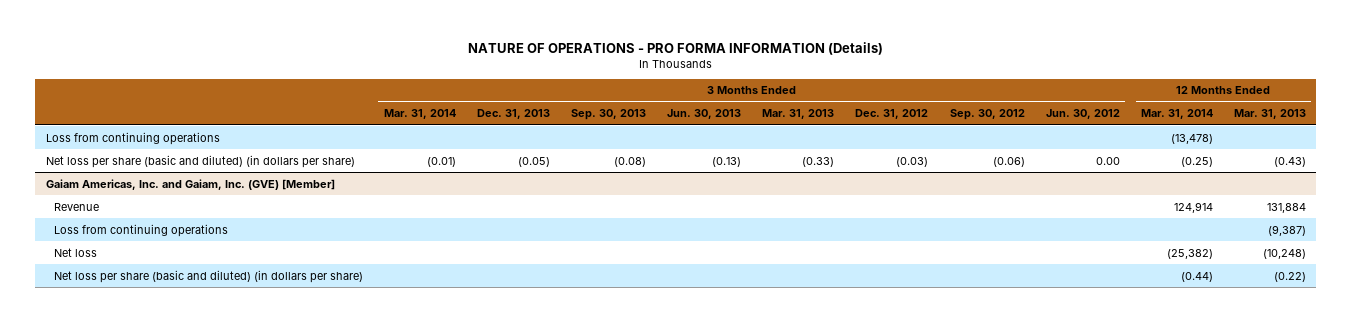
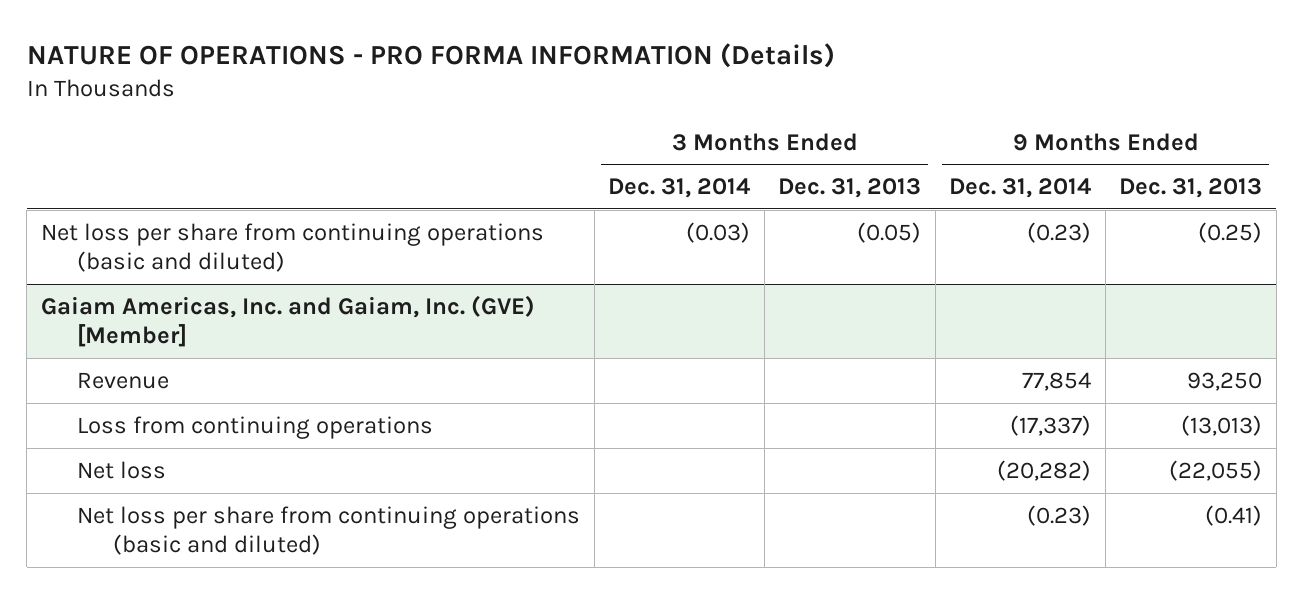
- | 3 Months Ended Mar. 31, 2014 | 3 Months Ended Dec. 31, 2013 | 3 Months Ended Sep. 30, 2013 | 3 Months Ended Jun. 30, 2013 | 3 Months Ended Mar. 31, 2013 | 3 Months Ended Dec. 31, 2012 | 3 Months Ended Sep. 30, 2012 | 3 Months Ended Jun. 30, 2012 | 12 Months Ended Mar. 31, 2014 | 12 Months Ended Mar. 31, 2013
+ | 3 Months Ended Dec. 31, 2014 | 3 Months Ended Dec. 31, 2013 | 9 Months Ended Dec. 31, 2014 | 9 Months Ended Dec. 31, 2013
- Loss from continuing operations | | | | | | | | | (13,478) |
- Net loss per share (basic and diluted) (in dollars per share) | (0.01) | (0.05) | (0.08) | (0.13) | (0.33) | (0.03) | (0.06) | 0.00 | (0.25) | (0.43)
+ Net loss per share from continuing operations (basic and diluted) | (0.03) | (0.05) | (0.23) | (0.25)
@ Gaiam Americas, Inc. and Gaiam, Inc. (GVE) [Member]
- Net loss per share (basic and diluted) (in dollars per share) | | | | | | | | | (0.44) | (0.22)
+ Net loss per share from continuing operations (basic and diluted) | | | (0.23) | (0.41)

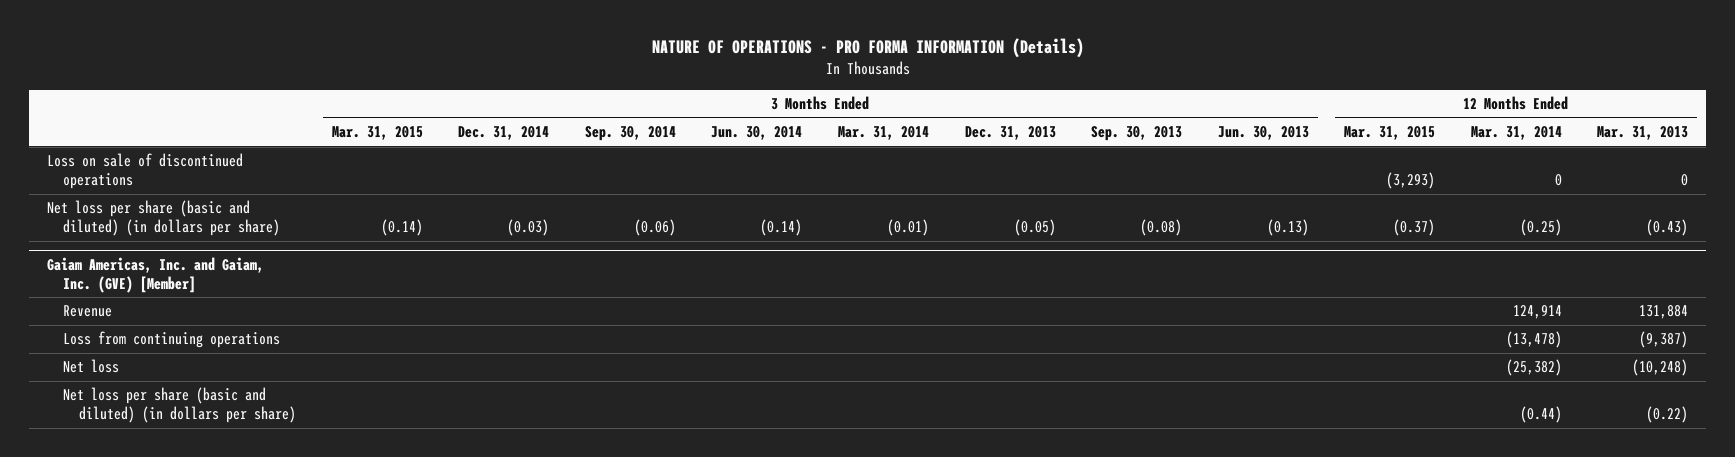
- | 3 Months Ended Dec. 31, 2014 | 3 Months Ended Dec. 31, 2013 | 9 Months Ended Dec. 31, 2014 | 9 Months Ended Dec. 31, 2013
+ | 3 Months Ended Mar. 31, 2015 | 3 Months Ended Dec. 31, 2014 | 3 Months Ended Sep. 30, 2014 | 3 Months Ended Jun. 30, 2014 | 3 Months Ended Mar. 31, 2014 | 3 Months Ended Dec. 31, 2013 | 3 Months Ended Sep. 30, 2013 | 3 Months Ended Jun. 30, 2013 | 12 Months Ended Mar. 31, 2015 | 12 Months Ended Mar. 31, 2014 | 12 Months Ended Mar. 31, 2013
- Net loss per share from continuing operations (basic and diluted) | (0.03) | (0.05) | (0.23) | (0.25)
+ Loss on sale of discontinued operations | | | | | | | | | (3,293) | 0 | 0
+ Net loss per share (basic and diluted) (in dollars per share) | (0.14) | (0.03) | (0.06) | (0.14) | (0.01) | (0.05) | (0.08) | (0.13) | (0.37) | (0.25) | (0.43)
@ Gaiam Americas, Inc. and Gaiam, Inc. (GVE) [Member]
- Net loss per share from continuing operations (basic and diluted) | | | (0.23) | (0.41)
+ Net loss per share (basic and diluted) (in dollars per share) | | | | | | | | | | (0.44) | (0.22)

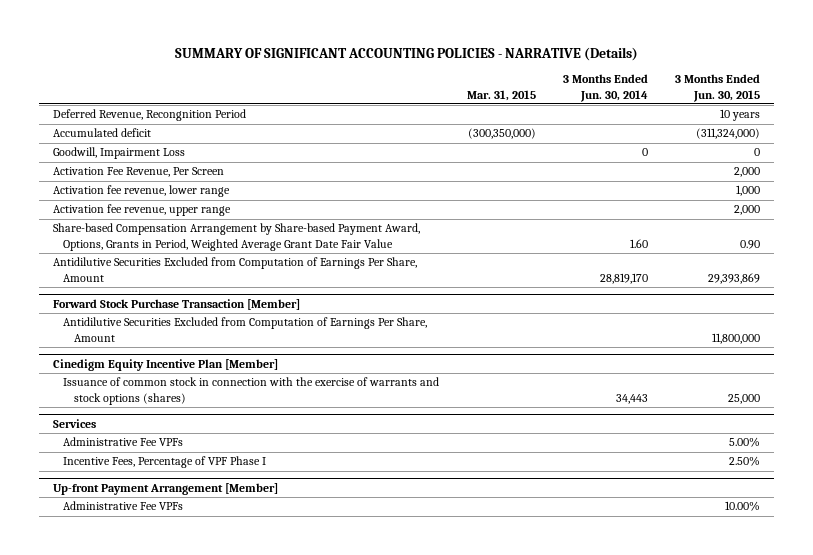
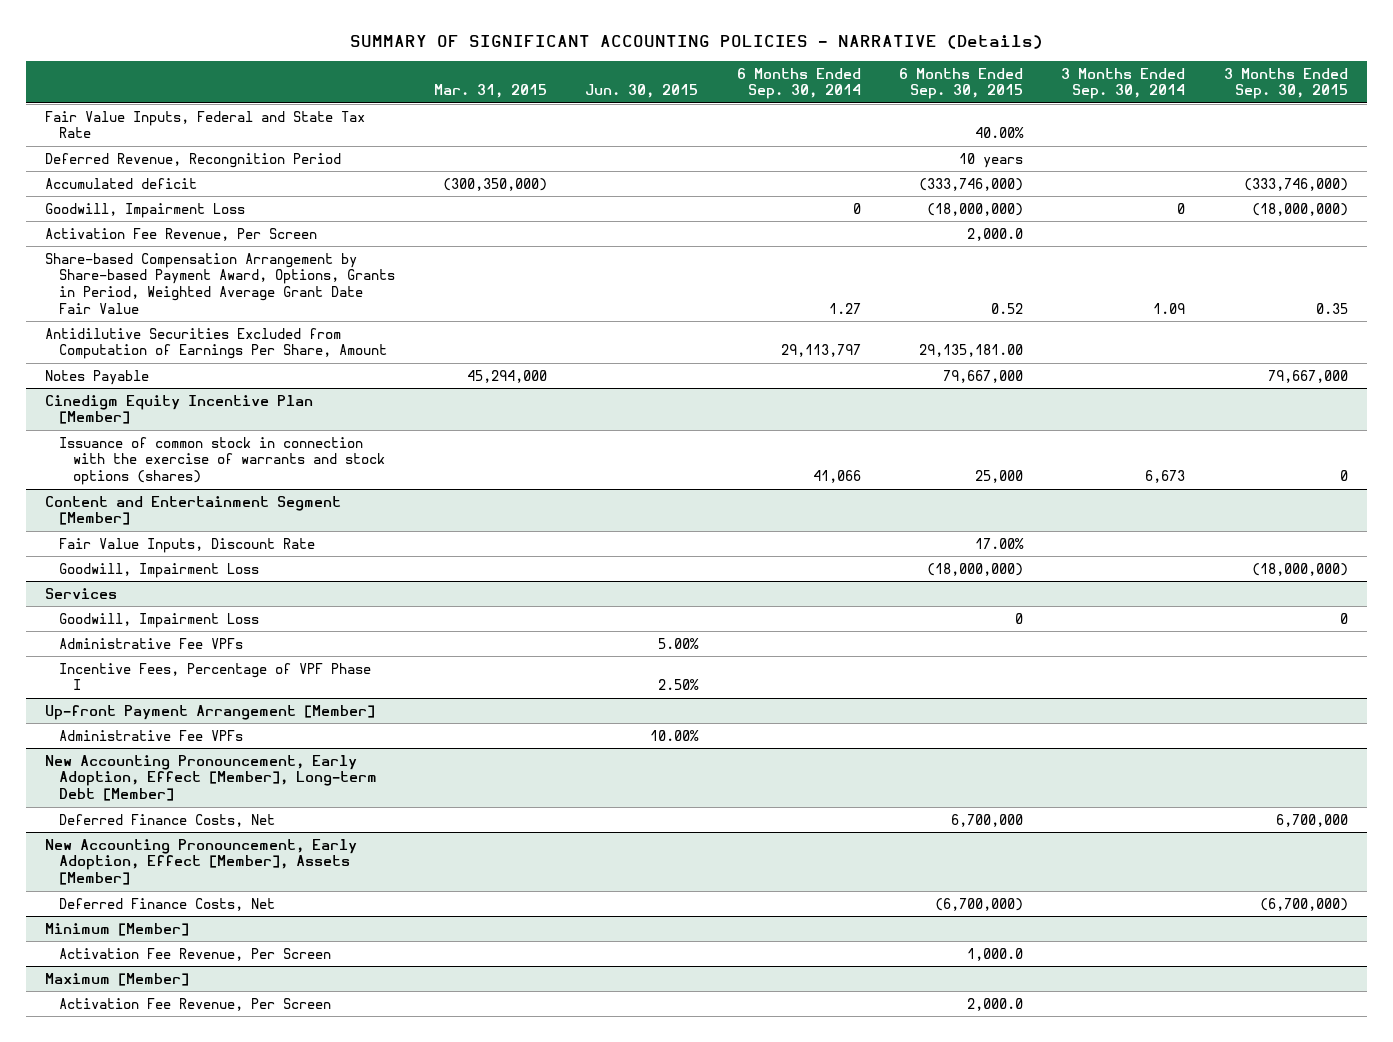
- | Mar. 31, 2015 | 3 Months Ended Jun. 30, 2014 | 3 Months Ended Jun. 30, 2015
+ | Mar. 31, 2015 | Jun. 30, 2015 | 6 Months Ended Sep. 30, 2014 | 6 Months Ended Sep. 30, 2015 | 3 Months Ended Sep. 30, 2014 | 3 Months Ended Sep. 30, 2015
+ Fair Value Inputs, Federal and State Tax Rate | | | | 40.00% | |
- Activation fee revenue, lower range | | | 1,000
- Activation fee revenue, upper range | | | 2,000
- Forward Stock Purchase Transaction [Member]
- Antidilutive Securities Excluded from Computation of Earnings Per Share, Amount | | | 11,800,000
+ Notes Payable | 45,294,000 | | | 79,667,000 | | 79,667,000
+ Content and Entertainment Segment [Member]
+ Fair Value Inputs, Discount Rate | | | | 17.00% | |
+ Goodwill, Impairment Loss | | | | (18,000,000) | | (18,000,000)
@ Services
+ Goodwill, Impairment Loss | | | | 0 | | 0
+ New Accounting Pronouncement, Early Adoption, Effect [Member], Long-term Debt [Member]
+ Deferred Finance Costs, Net | | | | 6,700,000 | | 6,700,000
+ New Accounting Pronouncement, Early Adoption, Effect [Member], Assets [Member]
+ Deferred Finance Costs, Net | | | | (6,700,000) | | (6,700,000)
+ Minimum [Member]
+ Activation Fee Revenue, Per Screen | | | | 1,000.0 | |
+ Maximum [Member]
+ Activation Fee Revenue, Per Screen | | | | 2,000.0 | |

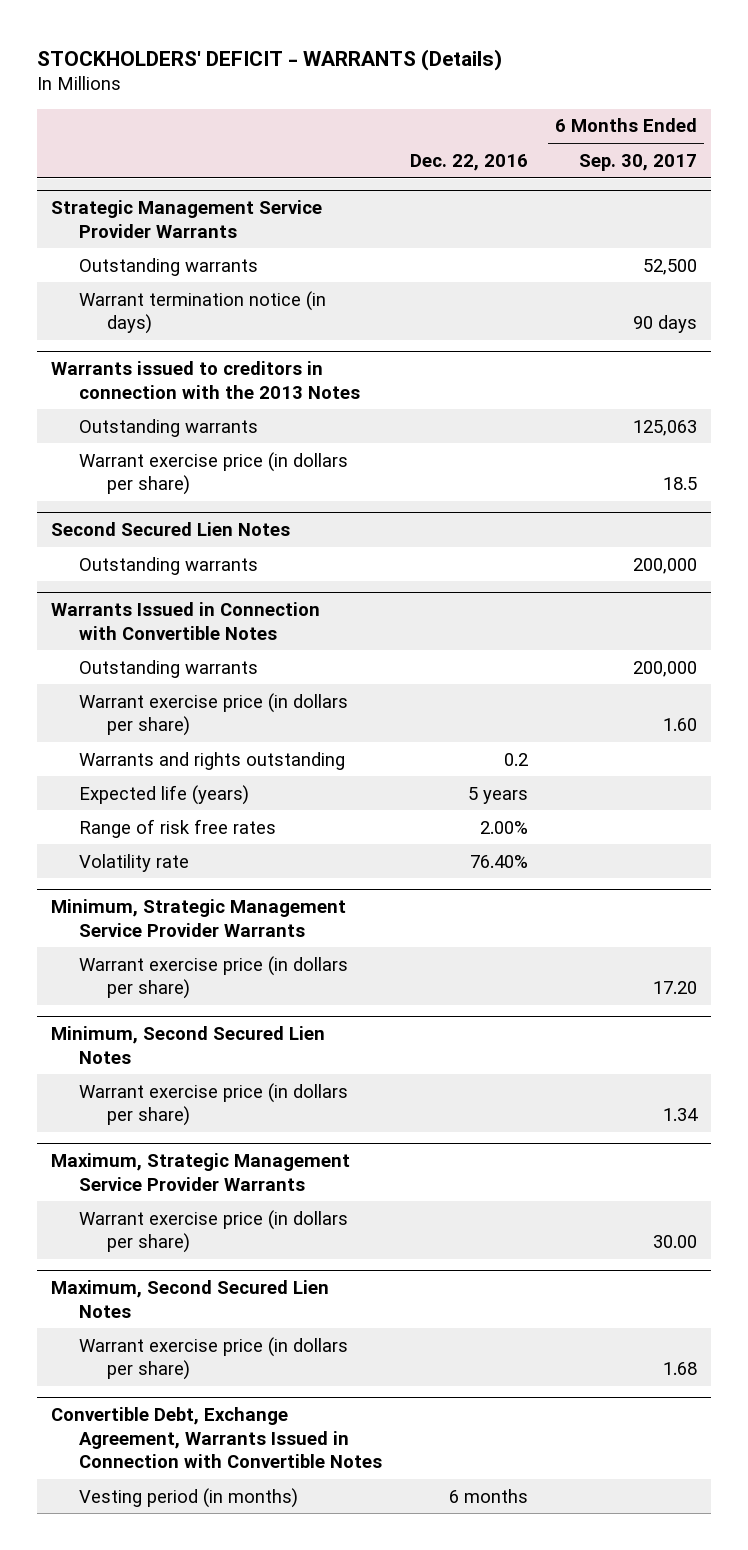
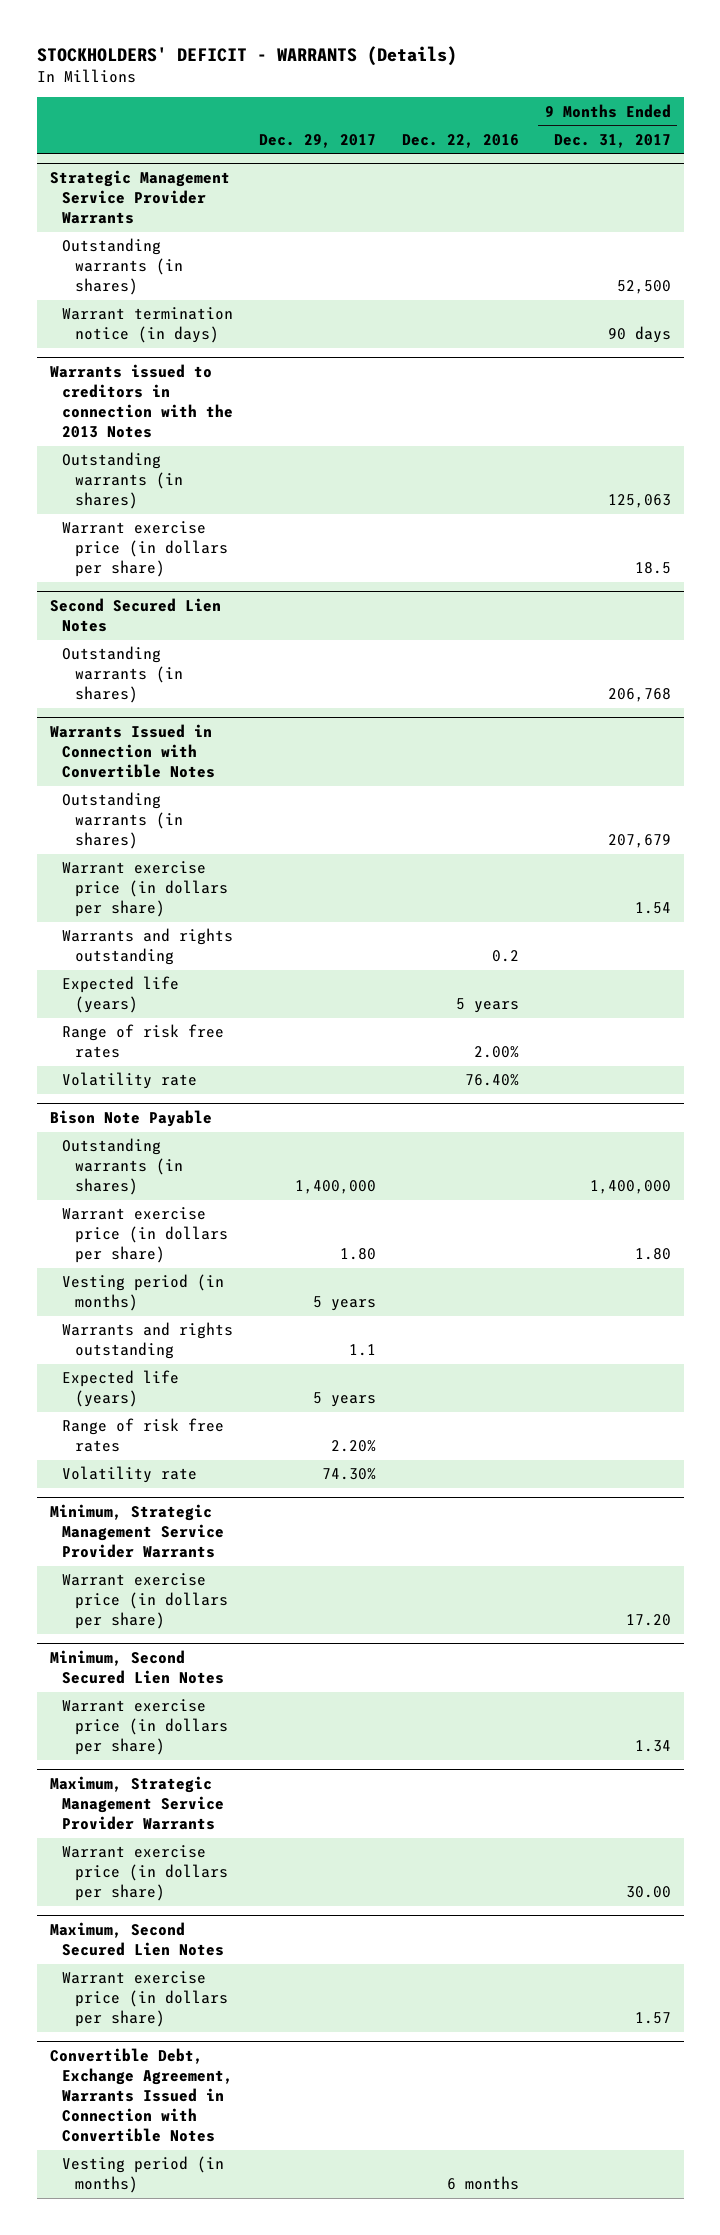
- | Dec. 22, 2016 | 6 Months Ended Sep. 30, 2017
+ | Dec. 29, 2017 | Dec. 22, 2016 | 9 Months Ended Dec. 31, 2017
@ Strategic Management Service Provider Warrants
- Outstanding warrants | | 52,500
+ Outstanding warrants (in shares) | | | 52,500
@ Warrants issued to creditors in connection with the 2013 Notes
- Outstanding warrants | | 125,063
+ Outstanding warrants (in shares) | | | 125,063
@ Second Secured Lien Notes
- Outstanding warrants | | 200,000
+ Outstanding warrants (in shares) | | | 206,768
@ Warrants Issued in Connection with Convertible Notes
- Outstanding warrants | | 200,000
+ Outstanding warrants (in shares) | | | 207,679
+ Bison Note Payable
+ Outstanding warrants (in shares) | 1,400,000 | | 1,400,000
+ Warrant exercise price (in dollars per share) | 1.80 | | 1.80
+ Vesting period (in months) | 5 years | |
+ Warrants and rights outstanding | 1.1 | |
+ Expected life (years) | 5 years | |
+ Range of risk free rates | 2.20% | |
+ Volatility rate | 74.30% | |

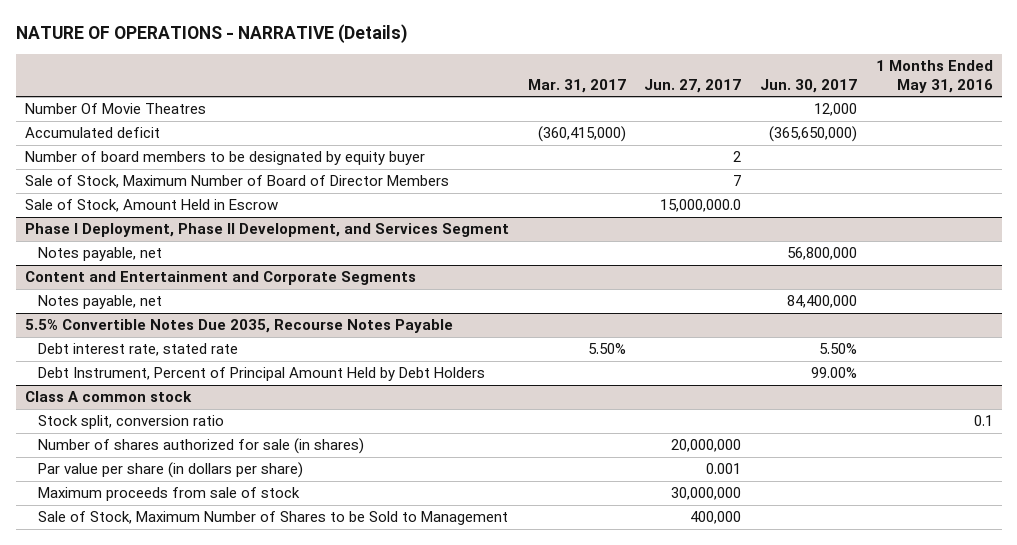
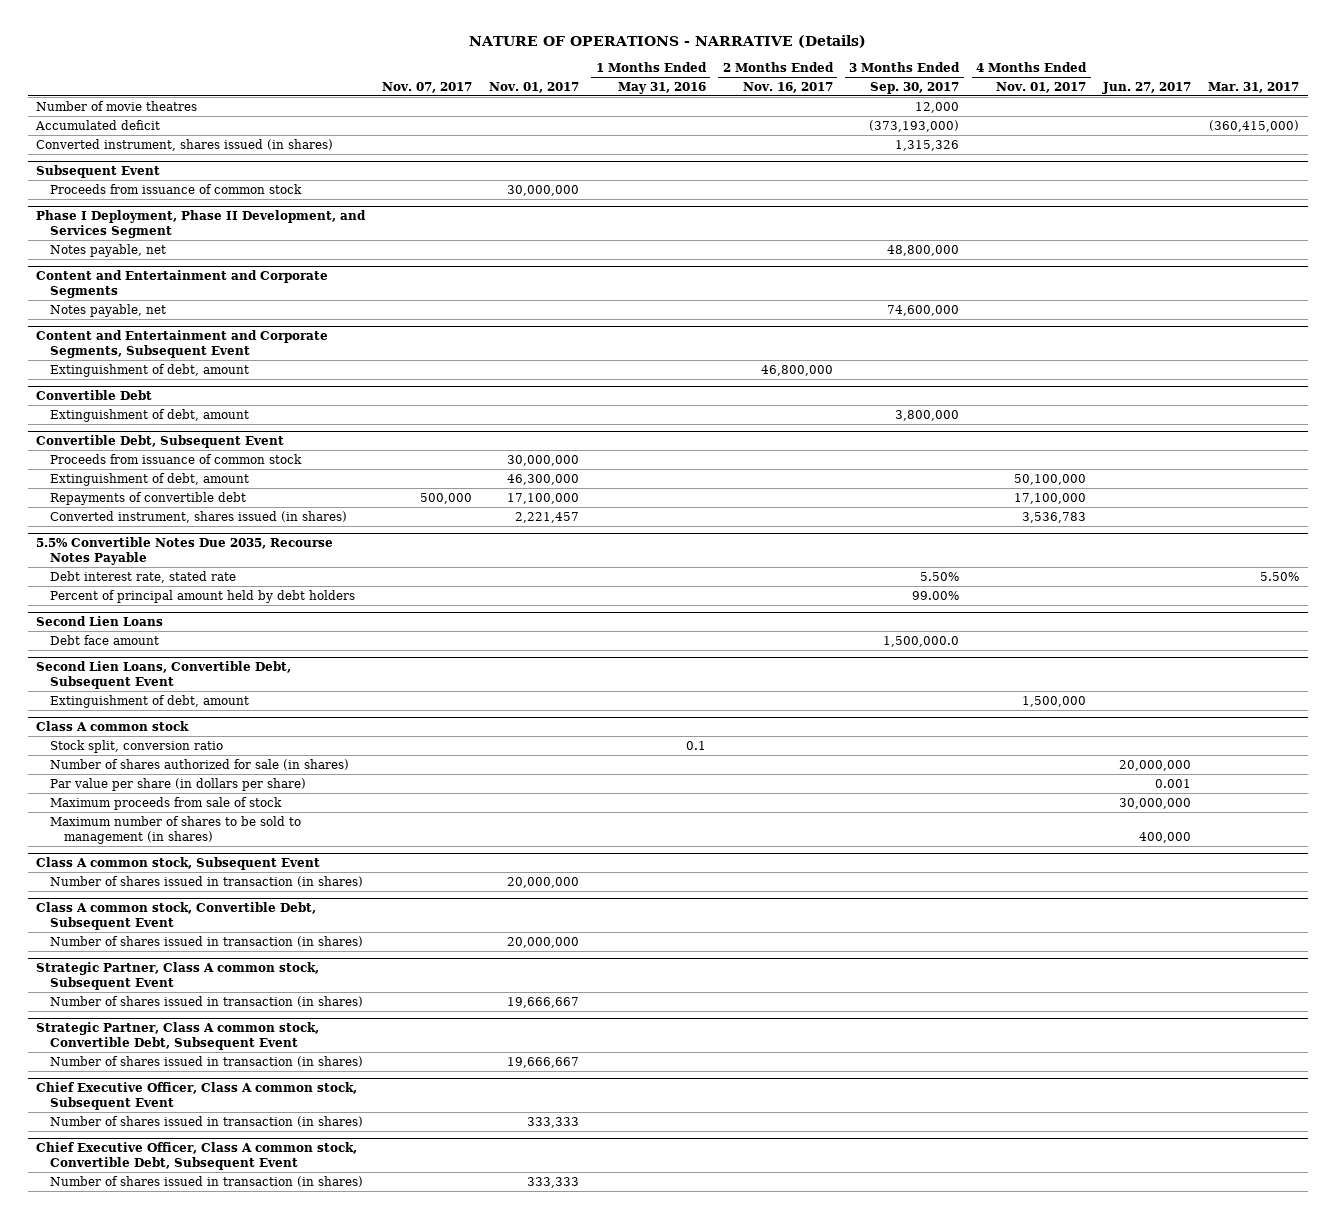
- | Mar. 31, 2017 | Jun. 27, 2017 | Jun. 30, 2017 | 1 Months Ended May 31, 2016
+ | Nov. 07, 2017 | Nov. 01, 2017 | 1 Months Ended May 31, 2016 | 2 Months Ended Nov. 16, 2017 | 3 Months Ended Sep. 30, 2017 | 4 Months Ended Nov. 01, 2017 | Jun. 27, 2017 | Mar. 31, 2017
- Number Of Movie Theatres | | | 12,000 |
+ Number of movie theatres | | | | | 12,000 | | |
- Number of board members to be designated by equity buyer | | 2 | |
- Sale of Stock, Maximum Number of Board of Director Members | | 7 | |
- Sale of Stock, Amount Held in Escrow | | 15,000,000.0 | |
+ Converted instrument, shares issued (in shares) | | | | | 1,315,326 | | |
+ Subsequent Event
+ Proceeds from issuance of common stock | | 30,000,000 | | | | | |
+ Content and Entertainment and Corporate Segments, Subsequent Event
+ Extinguishment of debt, amount | | | | 46,800,000 | | | |
+ Convertible Debt
+ Extinguishment of debt, amount | | | | | 3,800,000 | | |
+ Convertible Debt, Subsequent Event
+ Proceeds from issuance of common stock | | 30,000,000 | | | | | |
+ Extinguishment of debt, amount | | 46,300,000 | | | | 50,100,000 | |
+ Repayments of convertible debt | 500,000 | 17,100,000 | | | | 17,100,000 | |
+ Converted instrument, shares issued (in shares) | | 2,221,457 | | | | 3,536,783 | |
@ 5.5% Convertible Notes Due 2035, Recourse Notes Payable
- Debt Instrument, Percent of Principal Amount Held by Debt Holders | | | 99.00% |
+ Percent of principal amount held by debt holders | | | | | 99.00% | | |
+ Second Lien Loans
+ Debt face amount | | | | | 1,500,000.0 | | |
+ Second Lien Loans, Convertible Debt, Subsequent Event
+ Extinguishment of debt, amount | | | | | | 1,500,000 | |
@ Class A common stock
- Sale of Stock, Maximum Number of Shares to be Sold to Management | | 400,000 | |
+ Maximum number of shares to be sold to management (in shares) | | | | | | | 400,000 |
+ Class A common stock, Subsequent Event
+ Number of shares issued in transaction (in shares) | | 20,000,000 | | | | | |
+ Class A common stock, Convertible Debt, Subsequent Event
+ Number of shares issued in transaction (in shares) | | 20,000,000 | | | | | |
+ Strategic Partner, Class A common stock, Subsequent Event
+ Number of shares issued in transaction (in shares) | | 19,666,667 | | | | | |
+ Strategic Partner, Class A common stock, Convertible Debt, Subsequent Event
+ Number of shares issued in transaction (in shares) | | 19,666,667 | | | | | |
+ Chief Executive Officer, Class A common stock, Subsequent Event
+ Number of shares issued in transaction (in shares) | | 333,333 | | | | | |
+ Chief Executive Officer, Class A common stock, Convertible Debt, Subsequent Event
+ Number of shares issued in transaction (in shares) | | 333,333 | | | | | |

